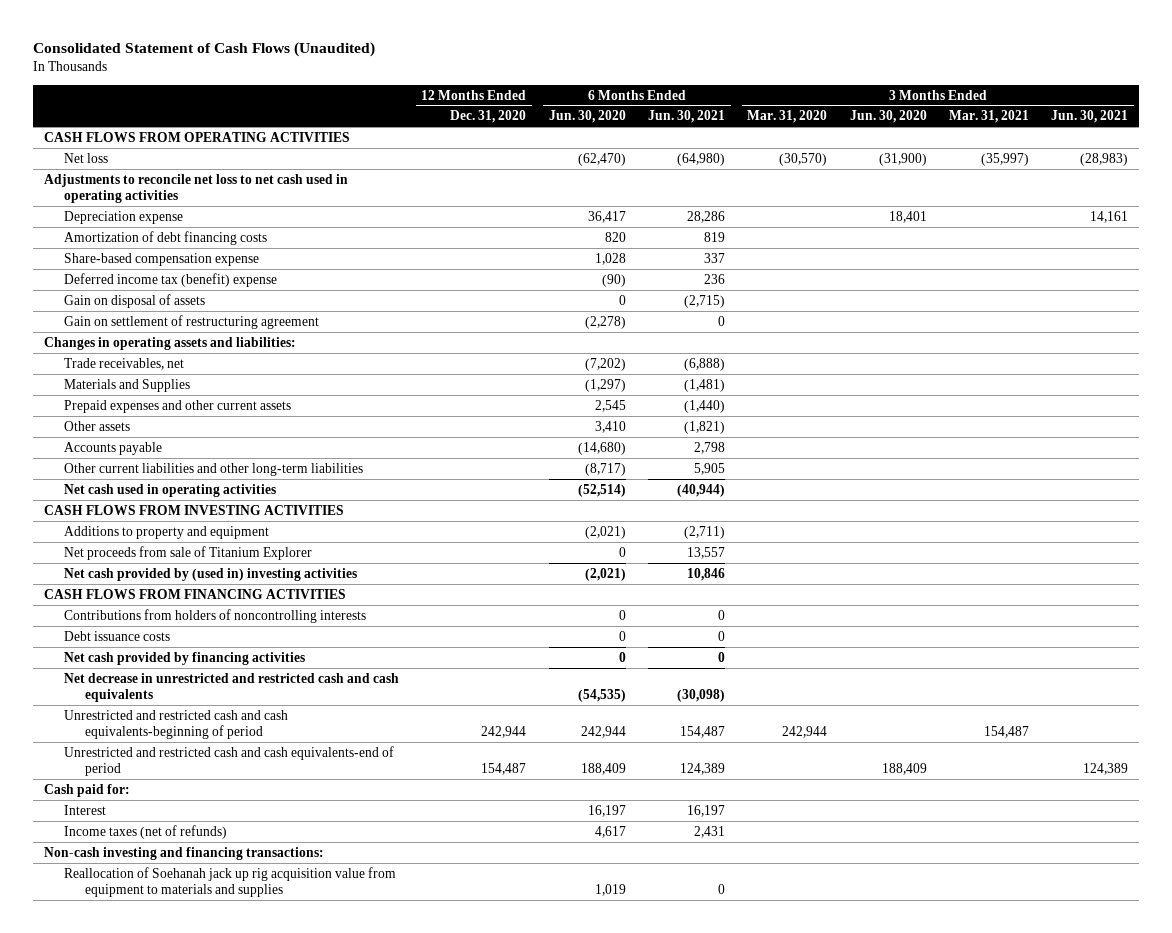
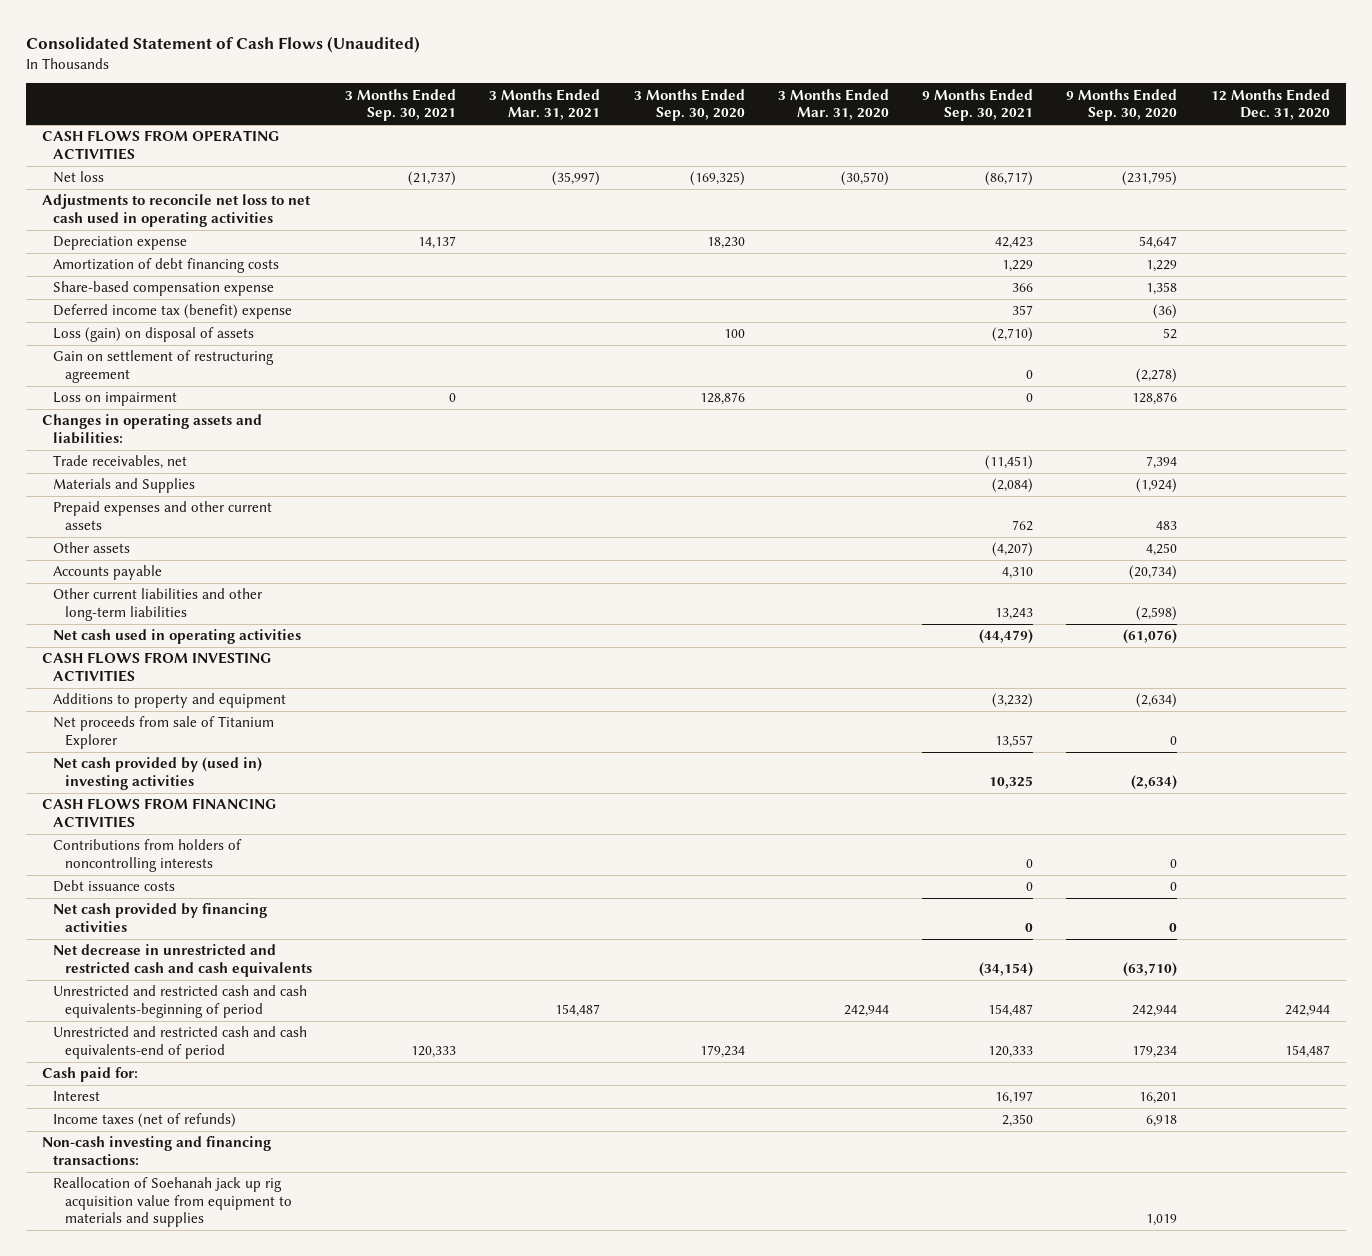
- | 12 Months Ended Dec. 31, 2020 | 6 Months Ended Jun. 30, 2020 | 6 Months Ended Jun. 30, 2021 | 3 Months Ended Mar. 31, 2020 | 3 Months Ended Jun. 30, 2020 | 3 Months Ended Mar. 31, 2021 | 3 Months Ended Jun. 30, 2021
+ | 3 Months Ended Sep. 30, 2021 | 3 Months Ended Mar. 31, 2021 | 3 Months Ended Sep. 30, 2020 | 3 Months Ended Mar. 31, 2020 | 9 Months Ended Sep. 30, 2021 | 9 Months Ended Sep. 30, 2020 | 12 Months Ended Dec. 31, 2020
- Gain on disposal of assets | | 0 | (2,715) | | | |
+ Loss (gain) on disposal of assets | | | 100 | | (2,710) | 52 |
+ Loss on impairment | 0 | | 128,876 | | 0 | 128,876 |

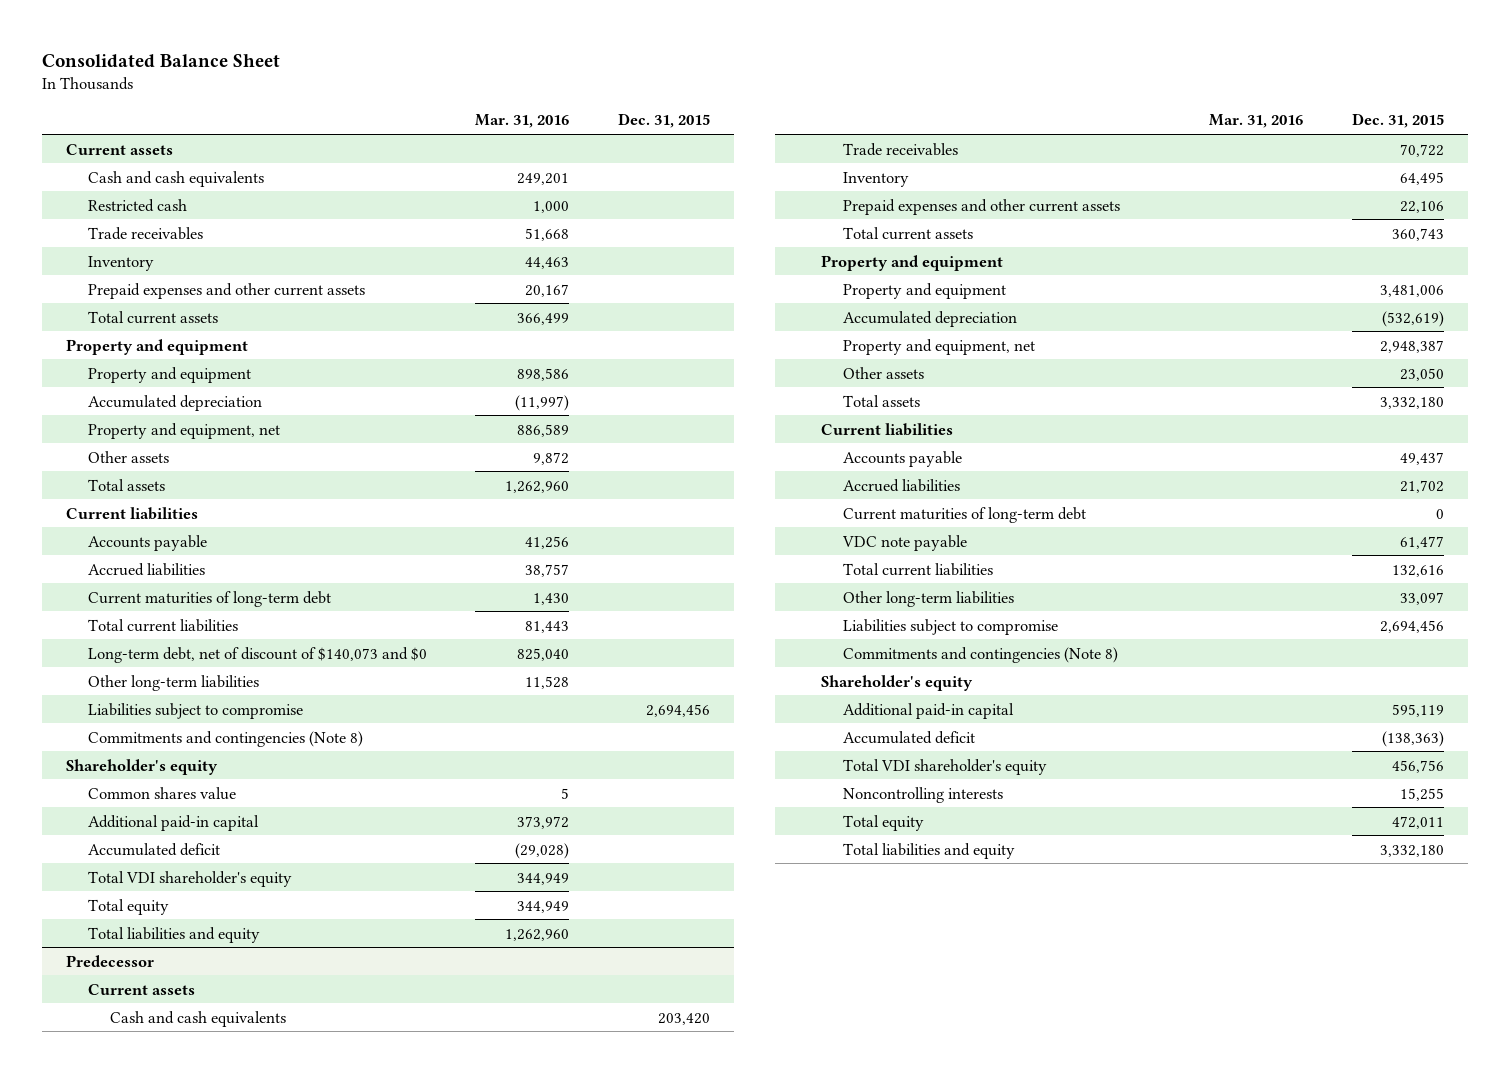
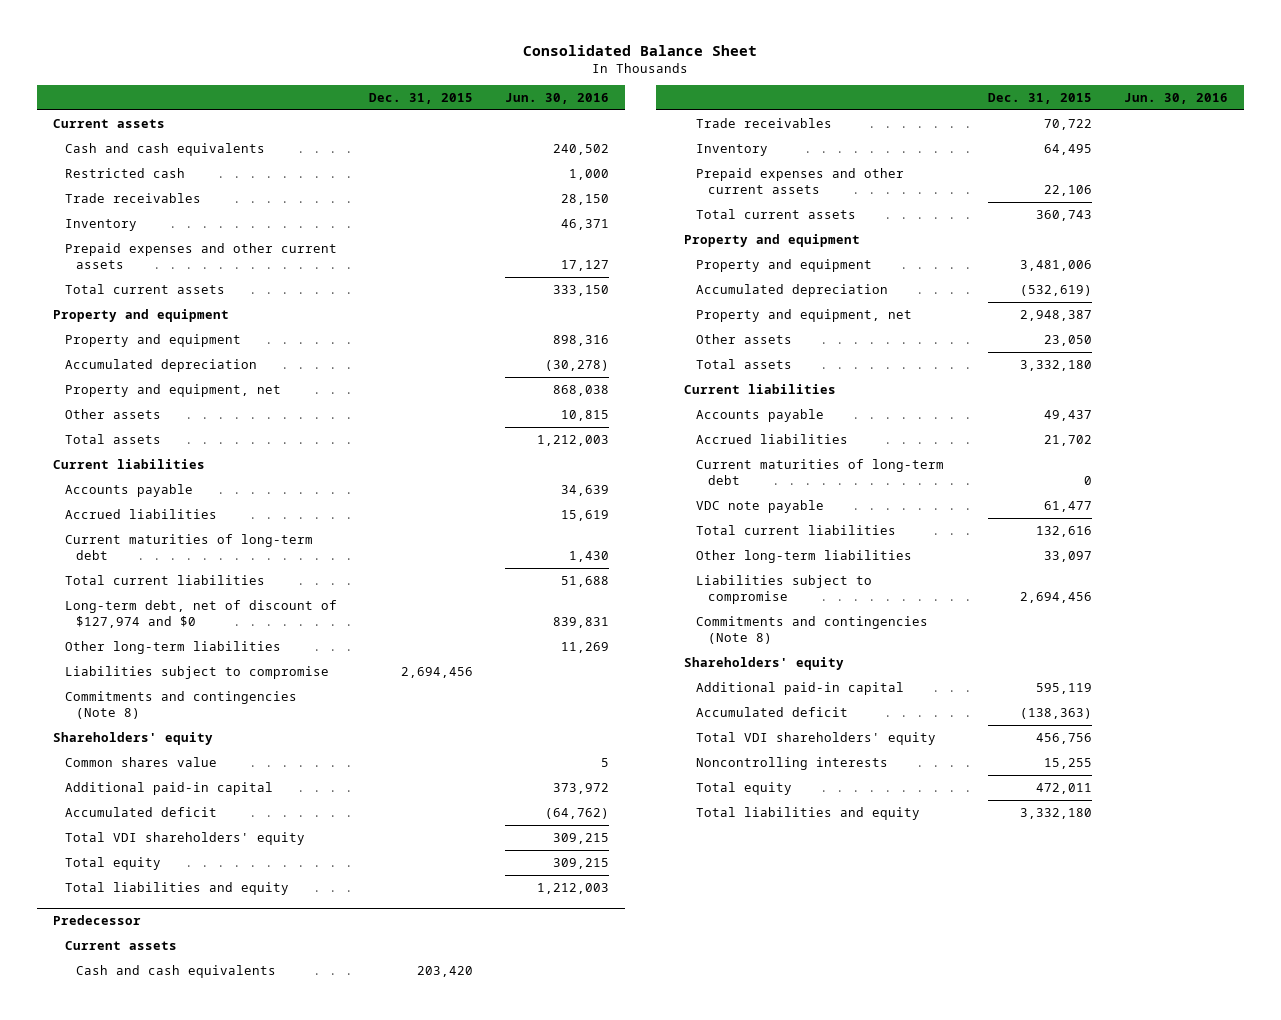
- | Mar. 31, 2016 | Dec. 31, 2015
+ | Dec. 31, 2015 | Jun. 30, 2016
- Long-term debt, net of discount of $140,073 and $0 | 825,040 |
+ Long-term debt, net of discount of $127,974 and $0 | | 839,831
- Shareholder's equity
+ Shareholders' equity
- Total VDI shareholder's equity | 344,949 |
+ Total VDI shareholders' equity | | 309,215
@ Predecessor
- Shareholder's equity
+ Shareholders' equity
- Total VDI shareholder's equity | | 456,756
+ Total VDI shareholders' equity | 456,756 |

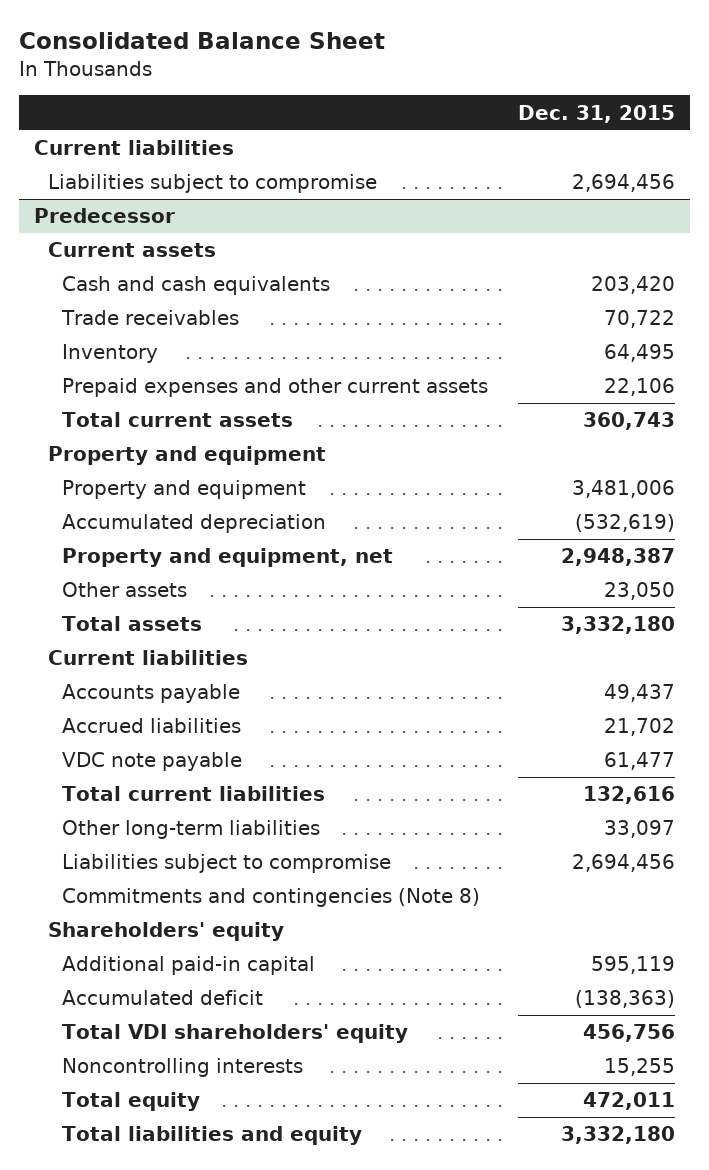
- | Dec. 31, 2015 | Jun. 30, 2016
+ | Dec. 31, 2015
- Current assets
- Cash and cash equivalents | | 240,502
- Restricted cash | | 1,000
- Trade receivables | | 28,150
- Inventory | | 46,371
- Prepaid expenses and other current assets | | 17,127
- Total current assets | | 333,150
- Property and equipment
- Property and equipment | | 898,316
- Accumulated depreciation | | (30,278)
- Property and equipment, net | | 868,038
- Other assets | | 10,815
- Total assets | | 1,212,003
- Accounts payable | | 34,639
- Accrued liabilities | | 15,619
- Current maturities of long-term debt | | 1,430
- Total current liabilities | | 51,688
- Long-term debt, net of discount of $127,974 and $0 | | 839,831
- Other long-term liabilities | | 11,269
- Commitments and contingencies (Note 8)
- Shareholders' equity
- Common shares value | | 5
- Additional paid-in capital | | 373,972
- Accumulated deficit | | (64,762)
- Total VDI shareholders' equity | | 309,215
- Total equity | | 309,215
- Total liabilities and equity | | 1,212,003
@ Predecessor
- Current maturities of long-term debt | 0 |

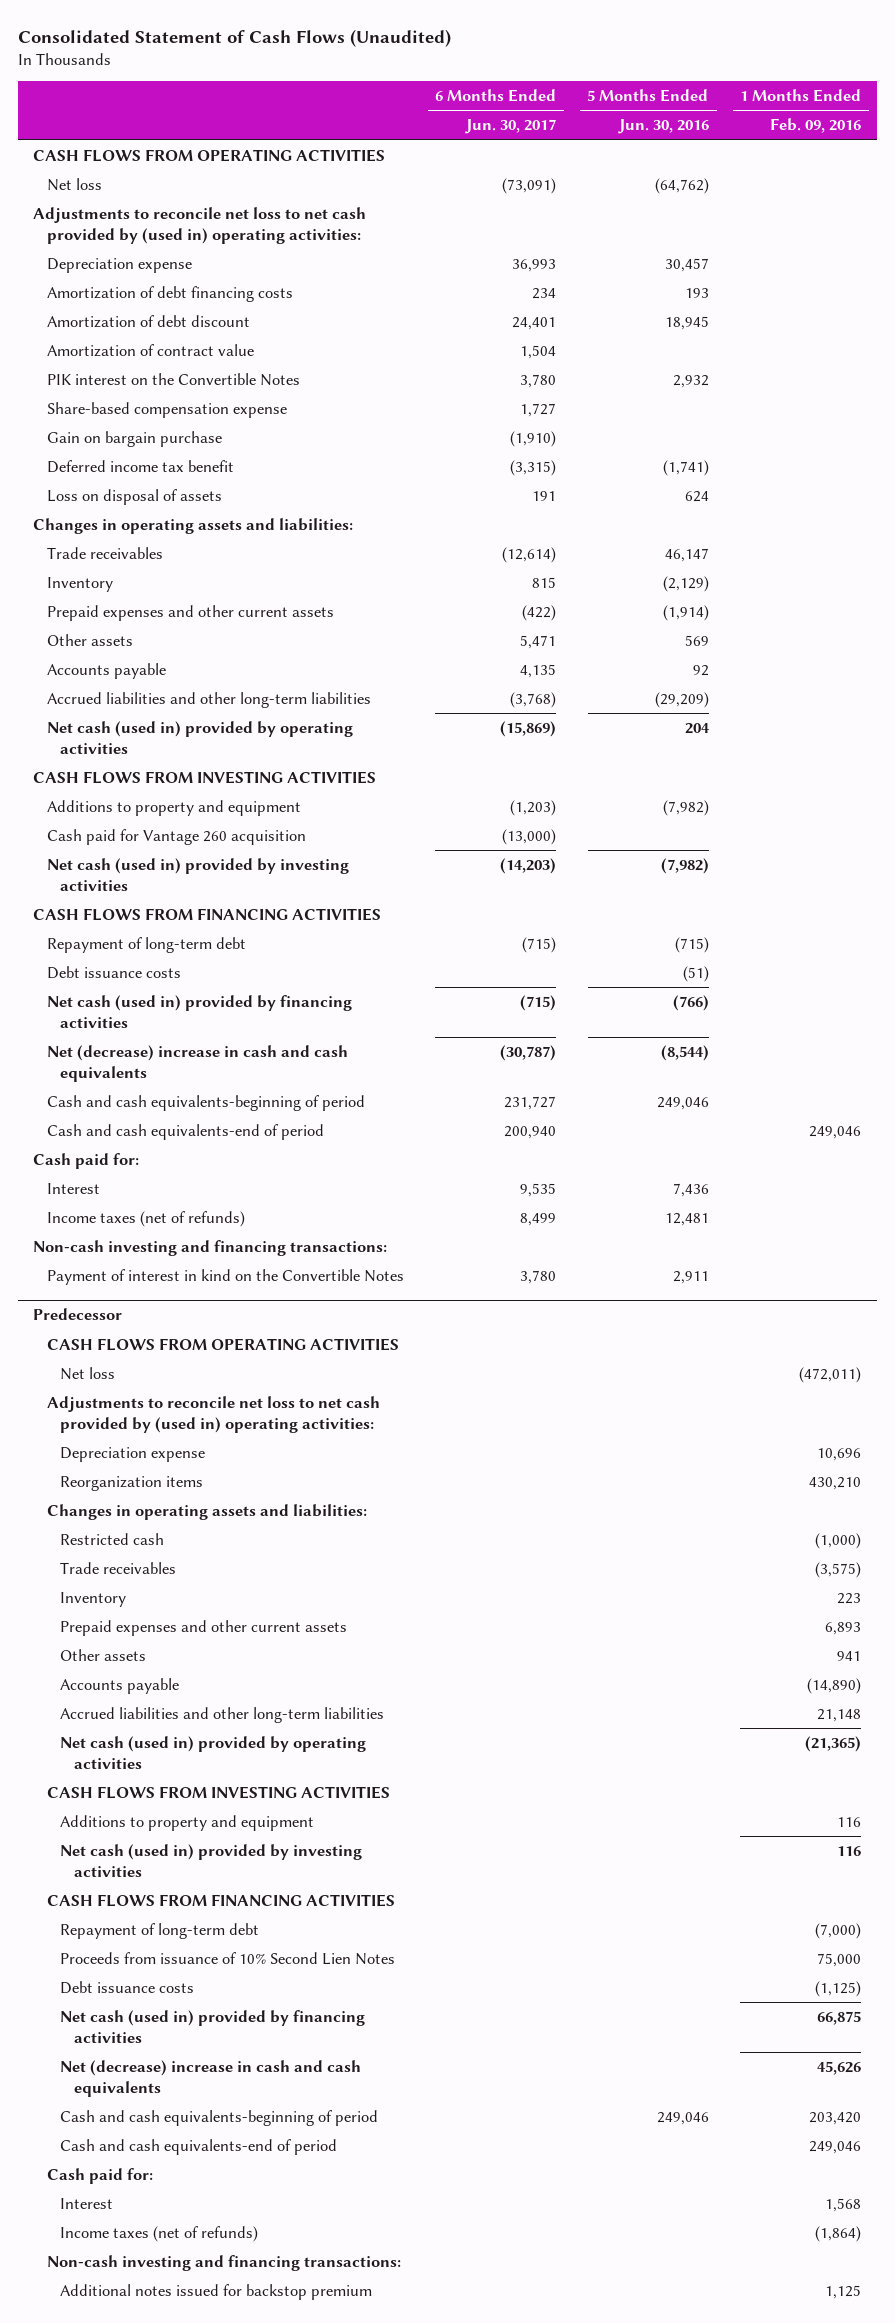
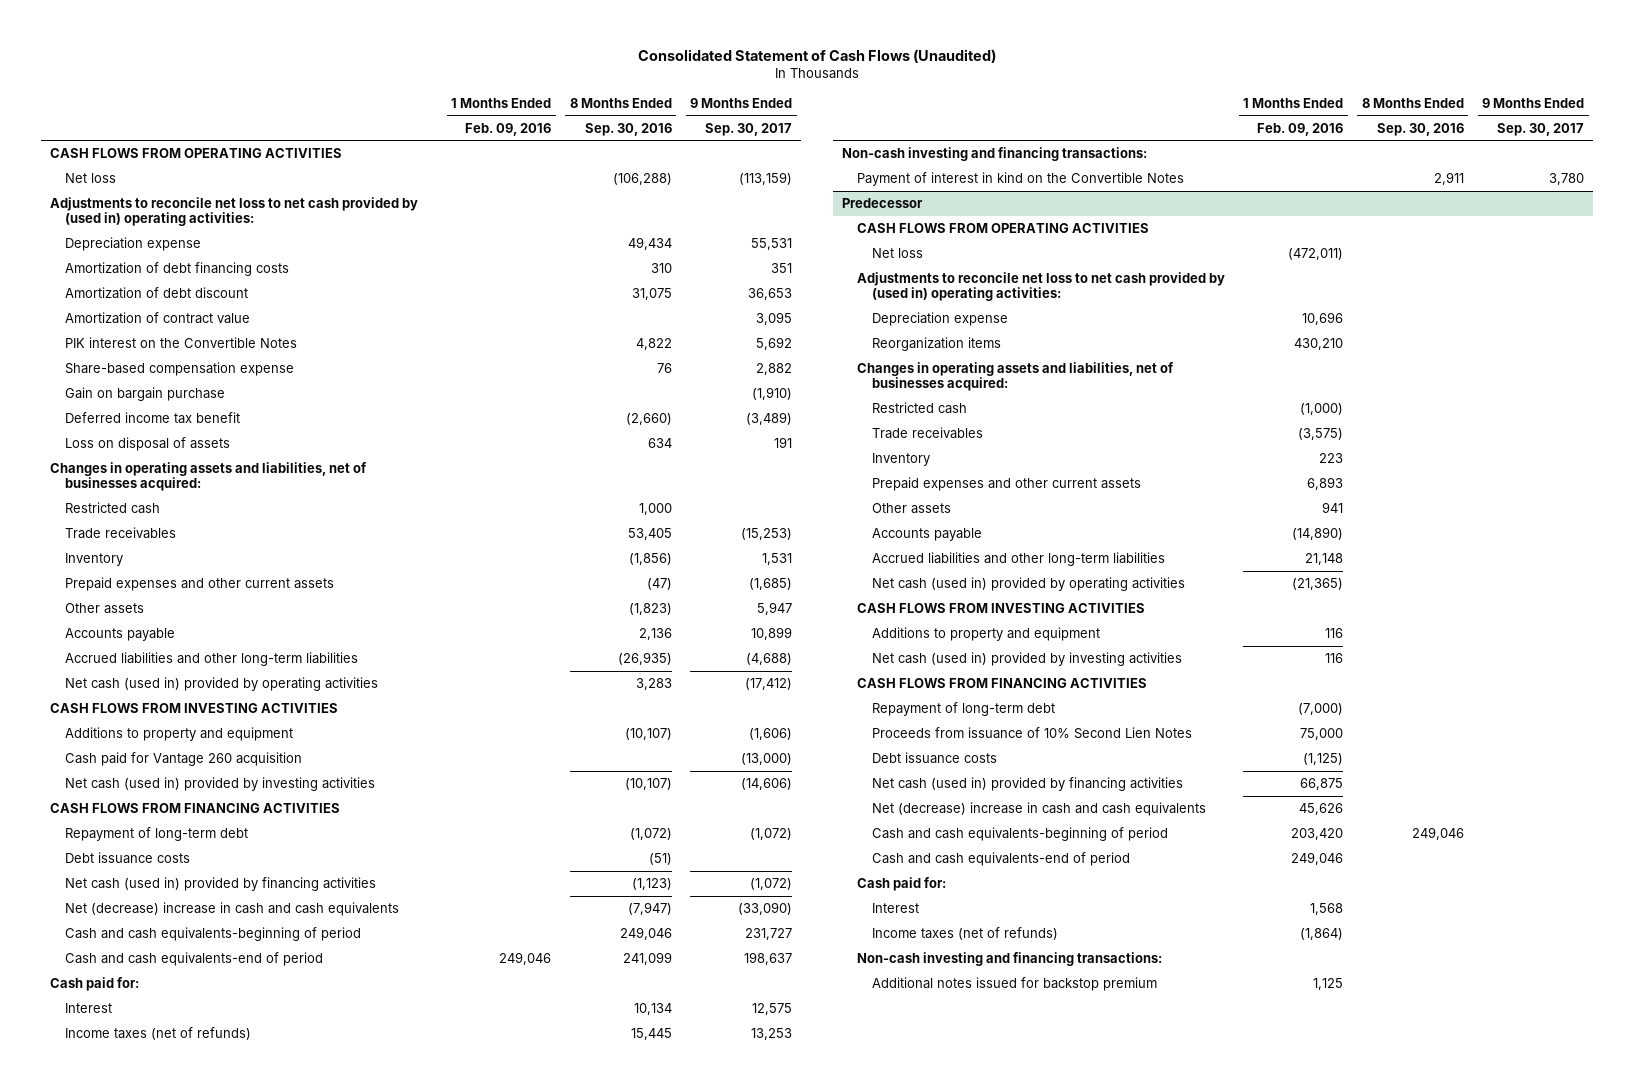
- | 6 Months Ended Jun. 30, 2017 | 5 Months Ended Jun. 30, 2016 | 1 Months Ended Feb. 09, 2016
+ | 1 Months Ended Feb. 09, 2016 | 8 Months Ended Sep. 30, 2016 | 9 Months Ended Sep. 30, 2017
- Changes in operating assets and liabilities:
+ Changes in operating assets and liabilities, net of businesses acquired:
+ Restricted cash | | 1,000 |
@ Predecessor
- Changes in operating assets and liabilities:
+ Changes in operating assets and liabilities, net of businesses acquired:

